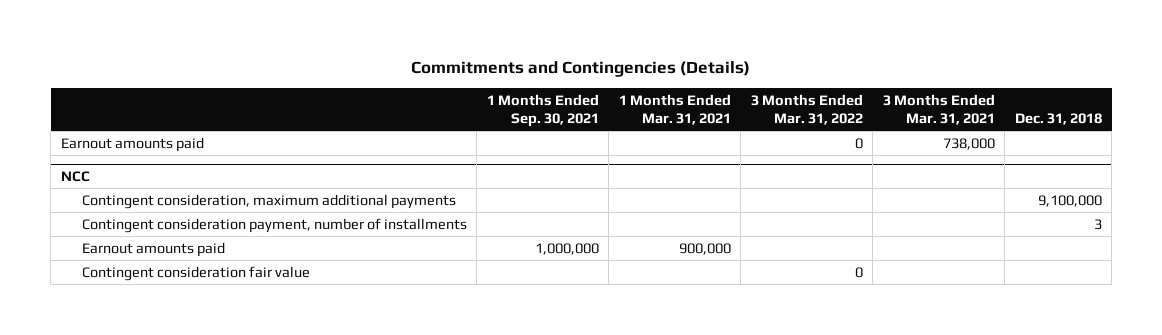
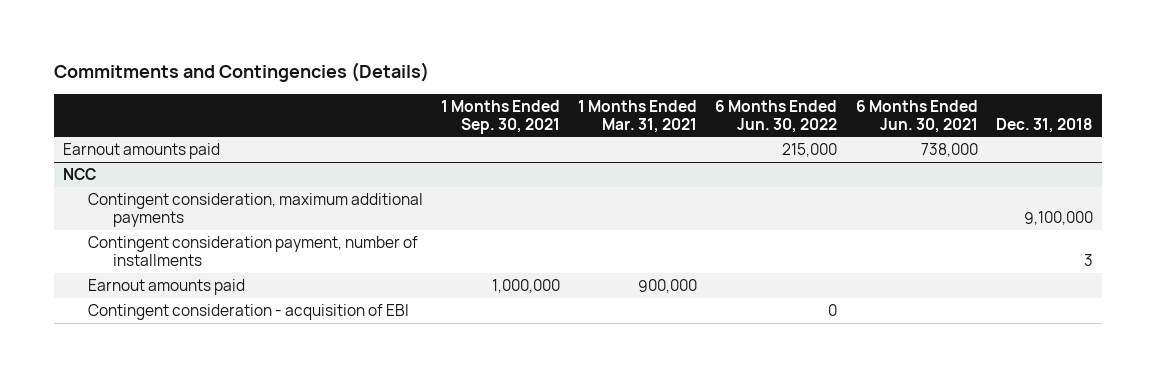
- | 1 Months Ended Sep. 30, 2021 | 1 Months Ended Mar. 31, 2021 | 3 Months Ended Mar. 31, 2022 | 3 Months Ended Mar. 31, 2021 | Dec. 31, 2018
+ | 1 Months Ended Sep. 30, 2021 | 1 Months Ended Mar. 31, 2021 | 6 Months Ended Jun. 30, 2022 | 6 Months Ended Jun. 30, 2021 | Dec. 31, 2018
@ NCC
- Contingent consideration fair value | | | 0 | |
+ Contingent consideration - acquisition of EBI | | | 0 | |

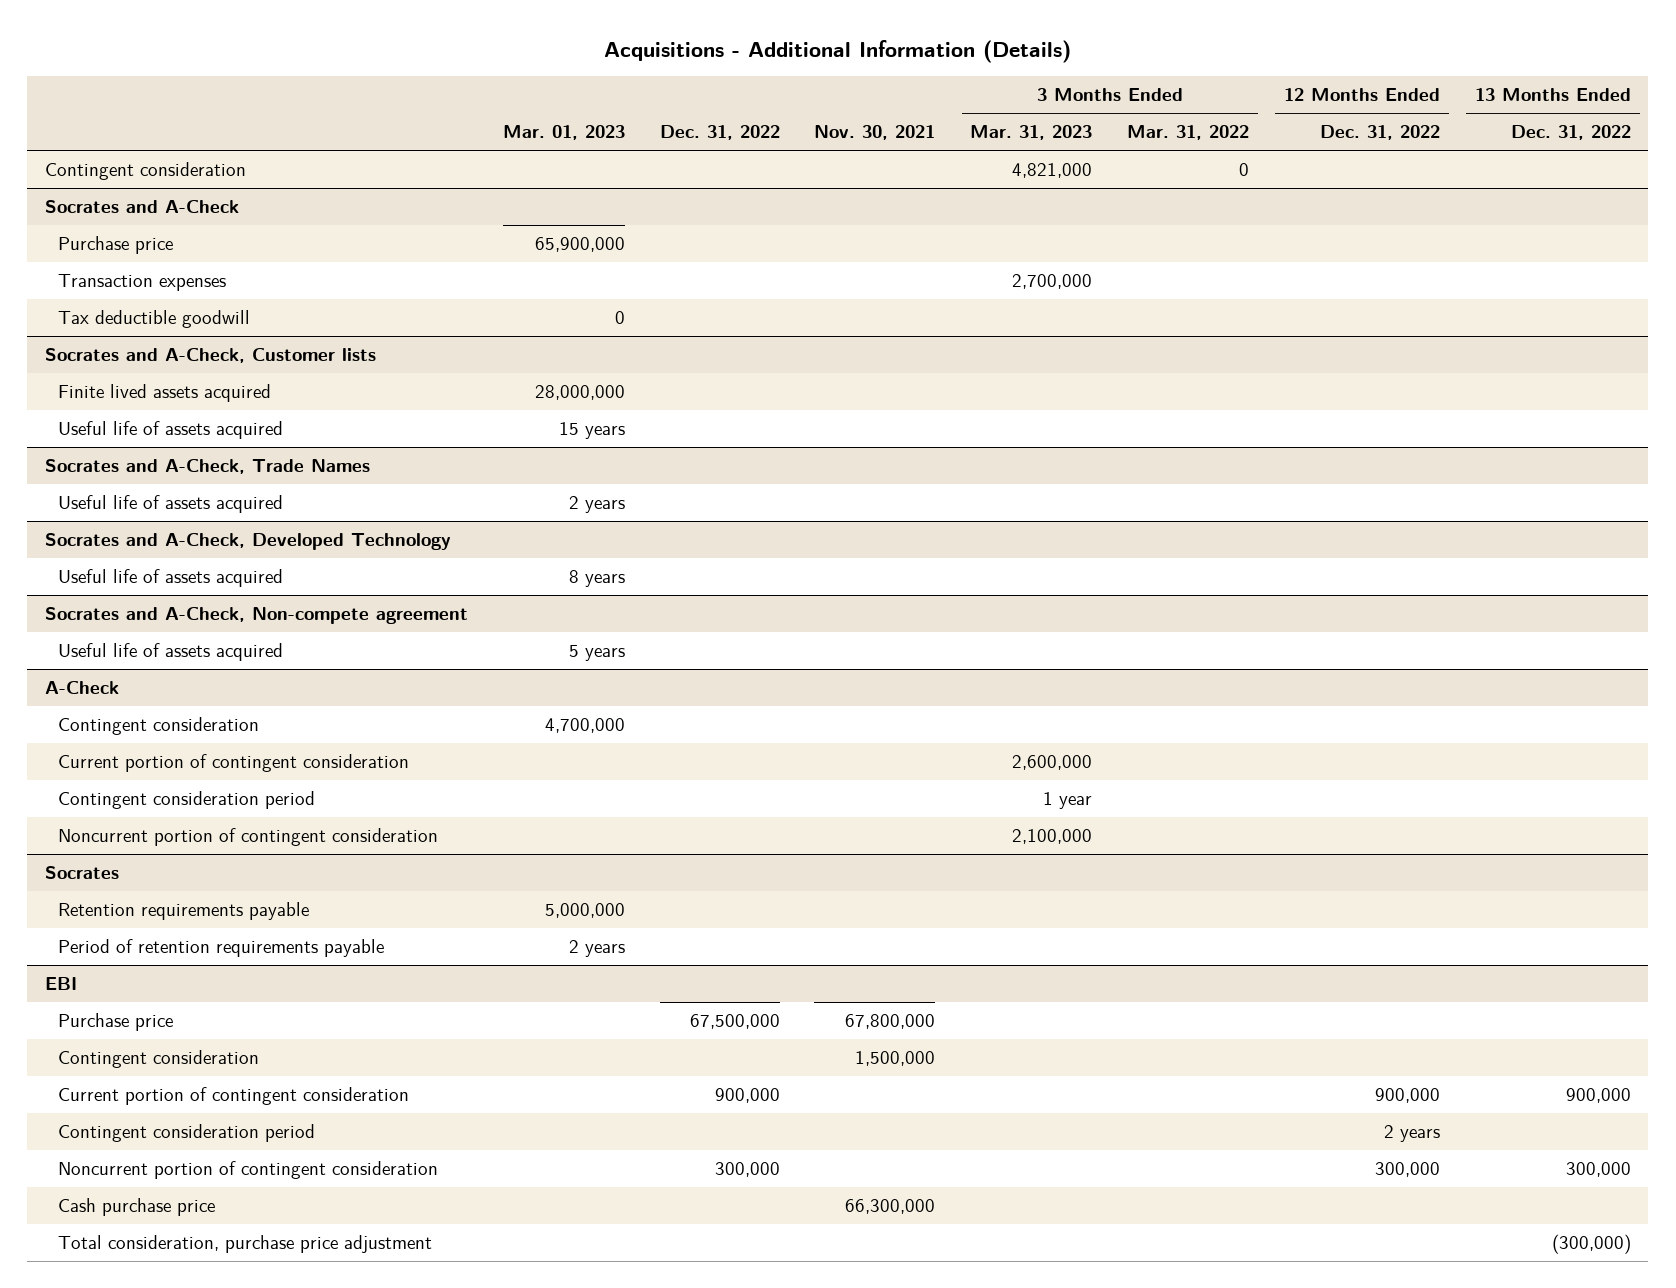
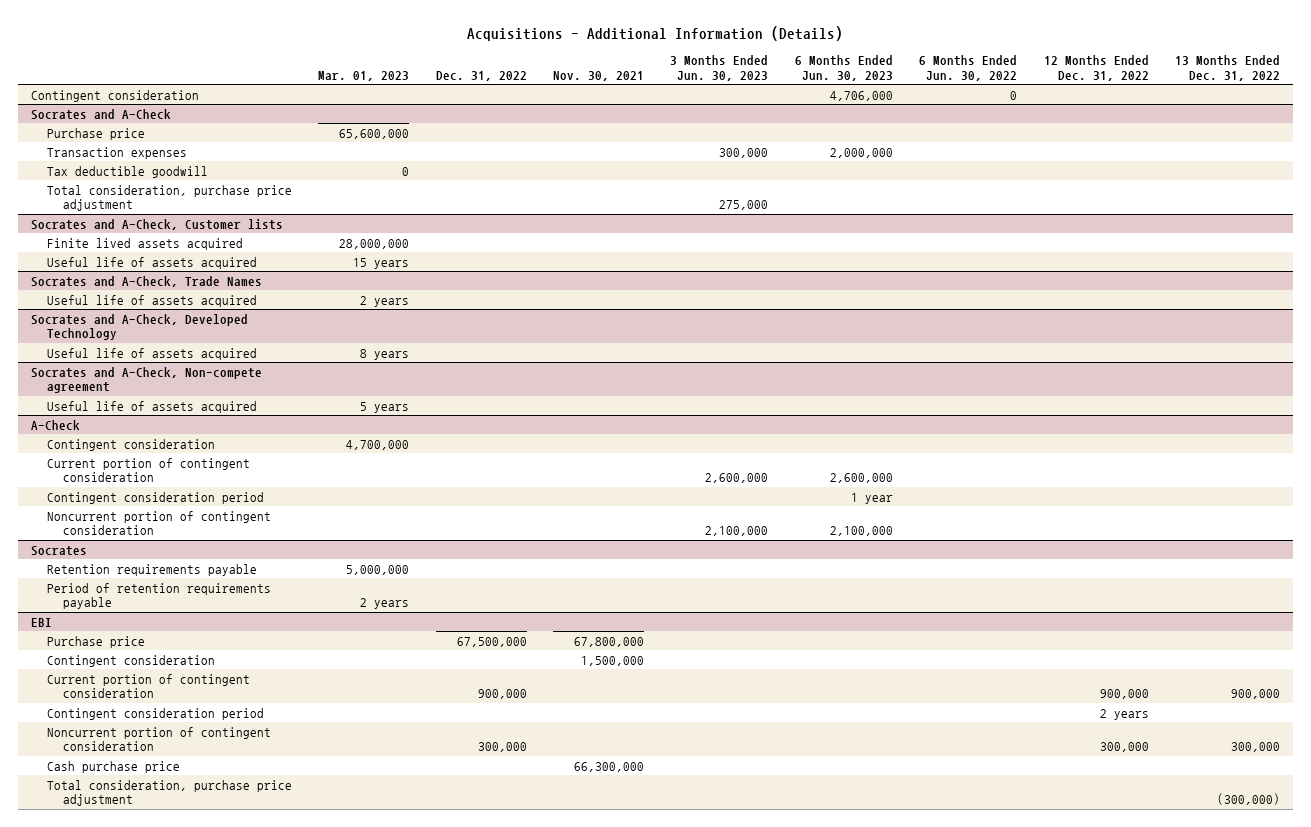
- | Mar. 01, 2023 | Dec. 31, 2022 | Nov. 30, 2021 | 3 Months Ended Mar. 31, 2023 | 3 Months Ended Mar. 31, 2022 | 12 Months Ended Dec. 31, 2022 | 13 Months Ended Dec. 31, 2022
+ | Mar. 01, 2023 | Dec. 31, 2022 | Nov. 30, 2021 | 3 Months Ended Jun. 30, 2023 | 6 Months Ended Jun. 30, 2023 | 6 Months Ended Jun. 30, 2022 | 12 Months Ended Dec. 31, 2022 | 13 Months Ended Dec. 31, 2022
@ Socrates and A-Check
- Purchase price | 65,900,000 | | | | | |
+ Purchase price | 65,600,000 | | | | | | |
+ Total consideration, purchase price adjustment | | | | 275,000 | | | |

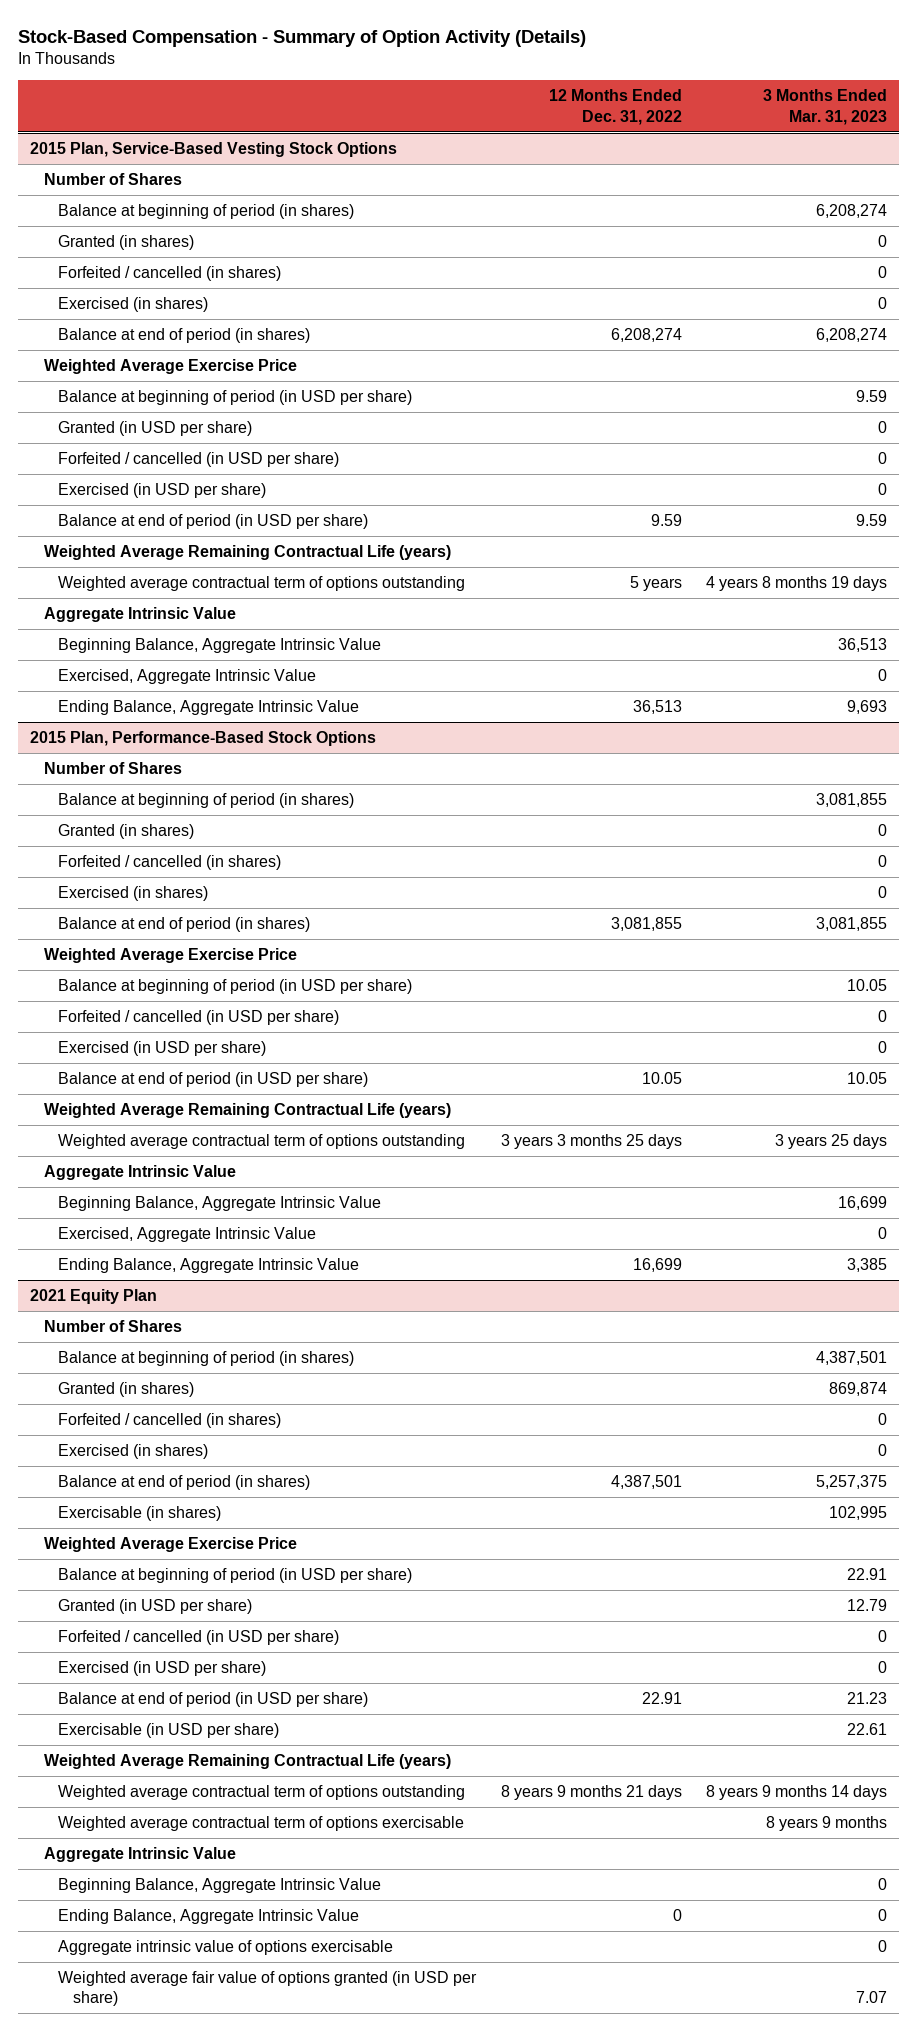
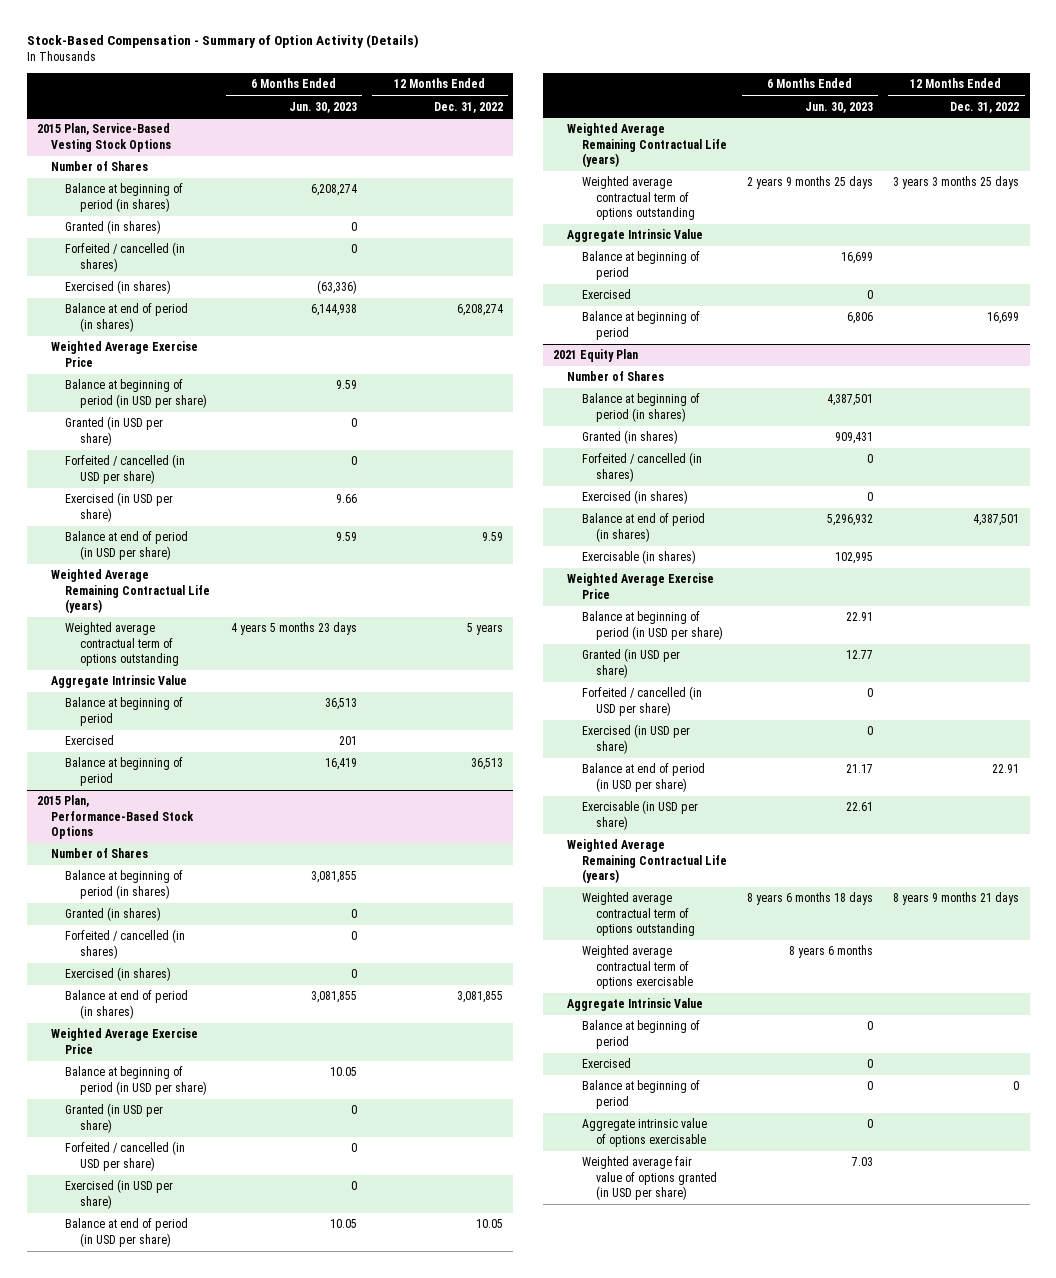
- | 12 Months Ended Dec. 31, 2022 | 3 Months Ended Mar. 31, 2023
+ | 6 Months Ended Jun. 30, 2023 | 12 Months Ended Dec. 31, 2022
@ 2015 Plan, Service-Based Vesting Stock Options
- Beginning Balance, Aggregate Intrinsic Value | | 36,513
- Exercised, Aggregate Intrinsic Value | | 0
- Ending Balance, Aggregate Intrinsic Value | 36,513 | 9,693
+ Balance at beginning of period | 36,513 |
+ Exercised | 201 |
+ Balance at beginning of period | 16,419 | 36,513
@ 2015 Plan, Performance-Based Stock Options
+ Granted (in USD per share) | 0 |
- Beginning Balance, Aggregate Intrinsic Value | | 16,699
- Exercised, Aggregate Intrinsic Value | | 0
- Ending Balance, Aggregate Intrinsic Value | 16,699 | 3,385
+ Balance at beginning of period | 16,699 |
+ Exercised | 0 |
+ Balance at beginning of period | 6,806 | 16,699
@ 2021 Equity Plan
- Beginning Balance, Aggregate Intrinsic Value | | 0
- Ending Balance, Aggregate Intrinsic Value | 0 | 0
+ Balance at beginning of period | 0 |
+ Exercised | 0 |
+ Balance at beginning of period | 0 | 0

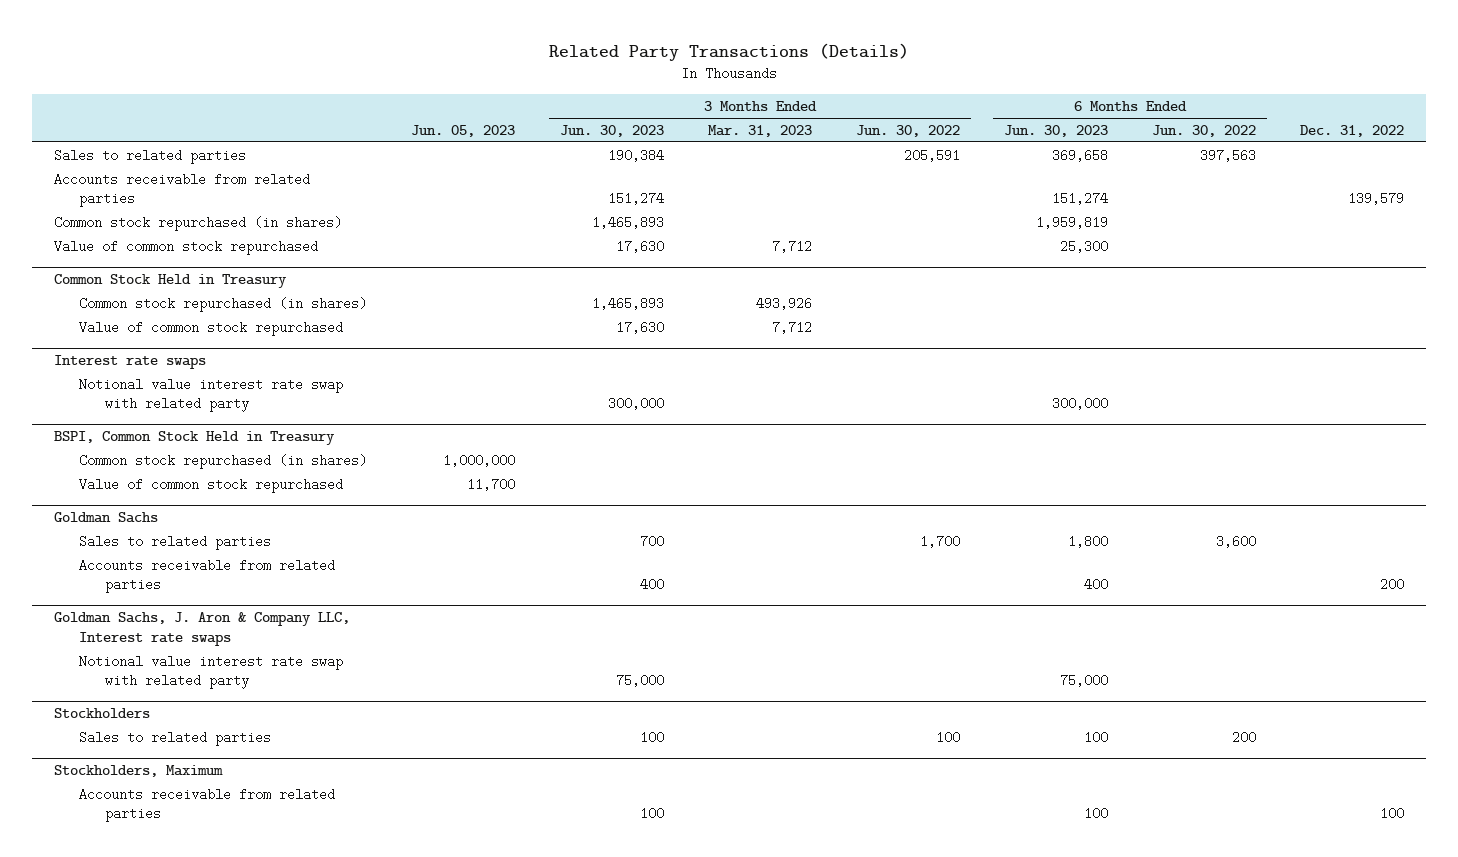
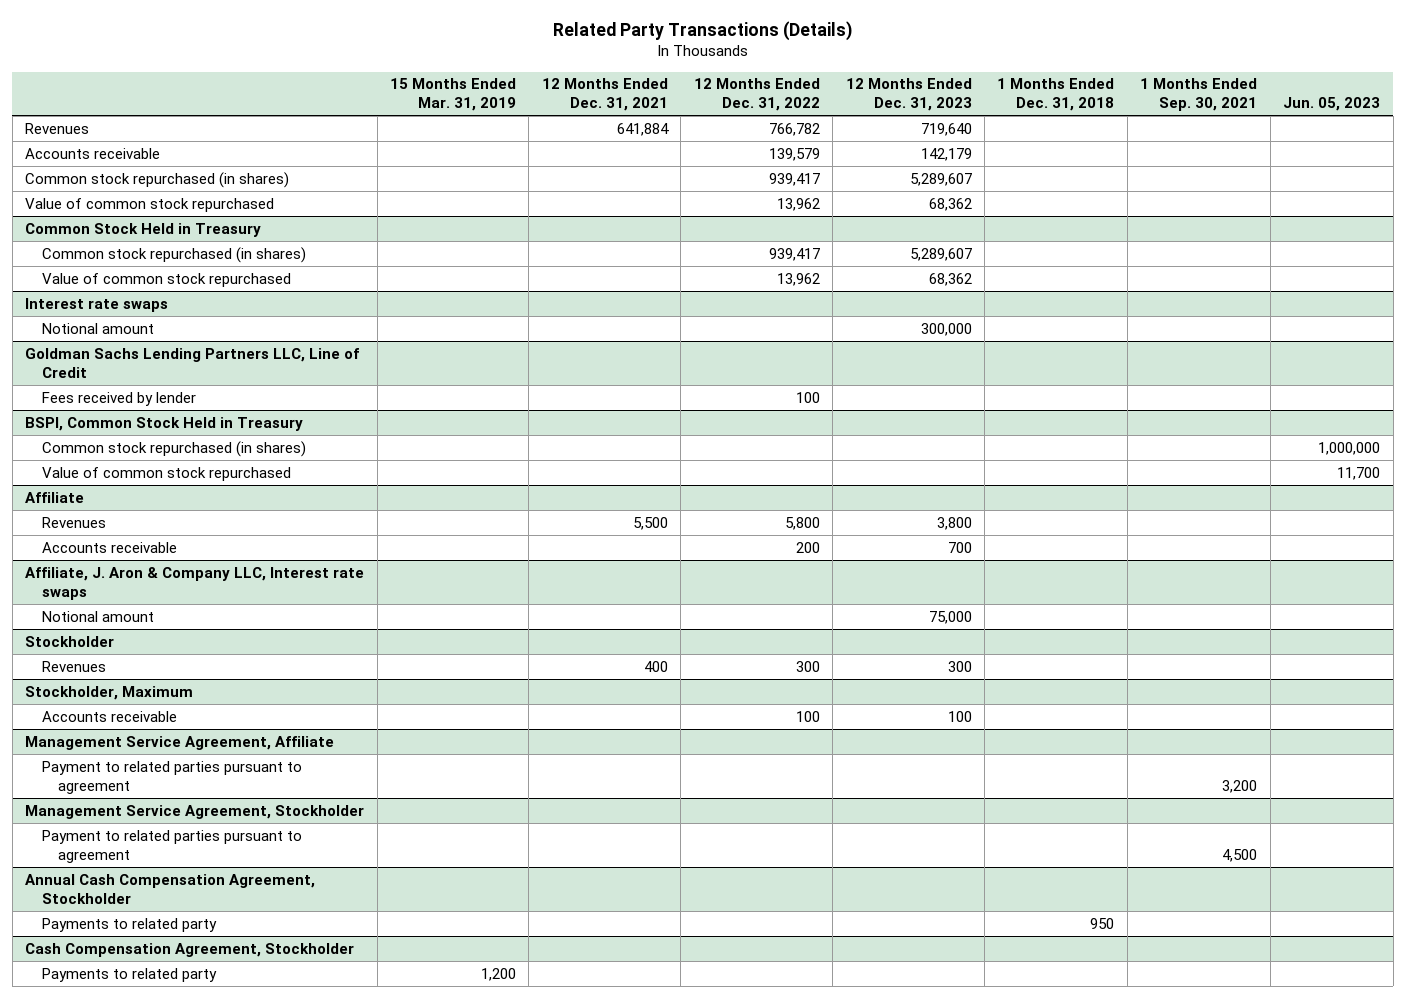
- | Jun. 05, 2023 | 3 Months Ended Jun. 30, 2023 | 3 Months Ended Mar. 31, 2023 | 3 Months Ended Jun. 30, 2022 | 6 Months Ended Jun. 30, 2023 | 6 Months Ended Jun. 30, 2022 | Dec. 31, 2022
+ | 15 Months Ended Mar. 31, 2019 | 12 Months Ended Dec. 31, 2021 | 12 Months Ended Dec. 31, 2022 | 12 Months Ended Dec. 31, 2023 | 1 Months Ended Dec. 31, 2018 | 1 Months Ended Sep. 30, 2021 | Jun. 05, 2023
- Sales to related parties | | 190,384 | | 205,591 | 369,658 | 397,563 |
- Accounts receivable from related parties | | 151,274 | | | 151,274 | | 139,579
+ Revenues | | 641,884 | 766,782 | 719,640 | | |
+ Accounts receivable | | | 139,579 | 142,179 | | |
@ Interest rate swaps
- Notional value interest rate swap with related party | | 300,000 | | | 300,000 | |
+ Notional amount | | | | 300,000 | | |
+ Goldman Sachs Lending Partners LLC, Line of Credit
+ Fees received by lender | | | 100 | | | |
- Goldman Sachs
- Sales to related parties | | 700 | | 1,700 | 1,800 | 3,600 |
- Accounts receivable from related parties | | 400 | | | 400 | | 200
- Goldman Sachs, J. Aron & Company LLC, Interest rate swaps
- Notional value interest rate swap with related party | | 75,000 | | | 75,000 | |
- Stockholders
- Sales to related parties | | 100 | | 100 | 100 | 200 |
- Stockholders, Maximum
- Accounts receivable from related parties | | 100 | | | 100 | | 100
+ Affiliate
+ Revenues | | 5,500 | 5,800 | 3,800 | | |
+ Accounts receivable | | | 200 | 700 | | |
+ Affiliate, J. Aron & Company LLC, Interest rate swaps
+ Notional amount | | | | 75,000 | | |
+ Stockholder
+ Revenues | | 400 | 300 | 300 | | |
+ Stockholder, Maximum
+ Accounts receivable | | | 100 | 100 | | |
+ Management Service Agreement, Affiliate
+ Payment to related parties pursuant to agreement | | | | | | 3,200 |
+ Management Service Agreement, Stockholder
+ Payment to related parties pursuant to agreement | | | | | | 4,500 |
+ Annual Cash Compensation Agreement, Stockholder
+ Payments to related party | | | | | 950 | |
+ Cash Compensation Agreement, Stockholder
+ Payments to related party | 1,200 | | | | | |

